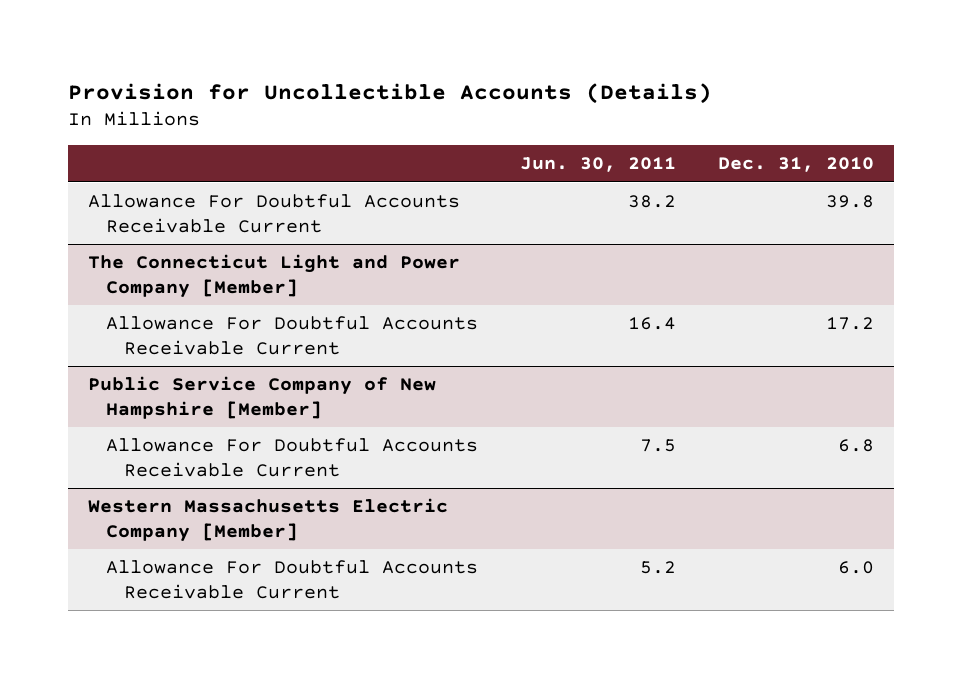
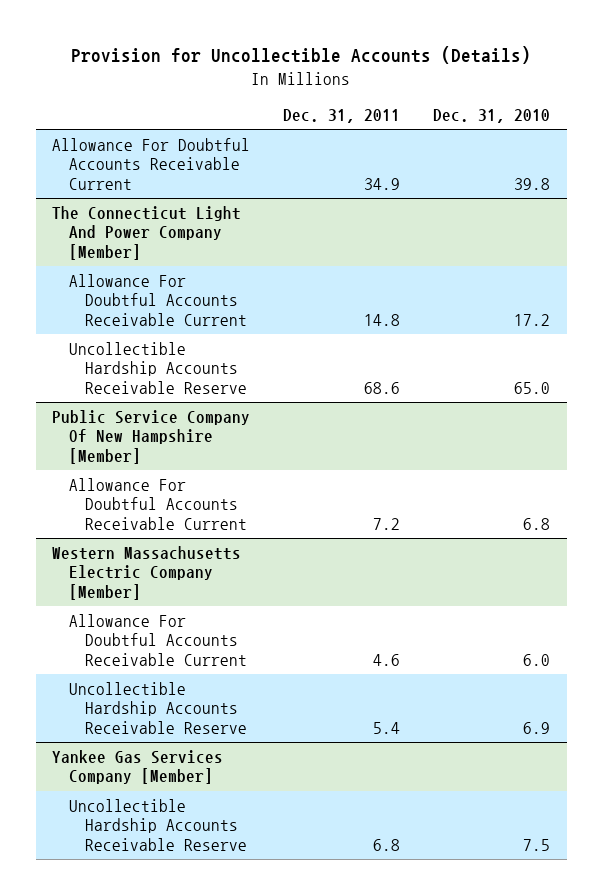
- | Jun. 30, 2011 | Dec. 31, 2010
+ | Dec. 31, 2011 | Dec. 31, 2010
- The Connecticut Light and Power Company [Member]
+ The Connecticut Light And Power Company [Member]
- Public Service Company of New Hampshire [Member]
+ Uncollectible Hardship Accounts Receivable Reserve | 68.6 | 65.0
+ Public Service Company Of New Hampshire [Member]
@ Western Massachusetts Electric Company [Member]
+ Uncollectible Hardship Accounts Receivable Reserve | 5.4 | 6.9
+ Yankee Gas Services Company [Member]
+ Uncollectible Hardship Accounts Receivable Reserve | 6.8 | 7.5

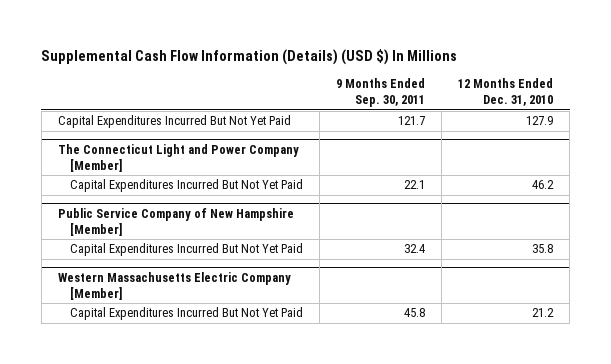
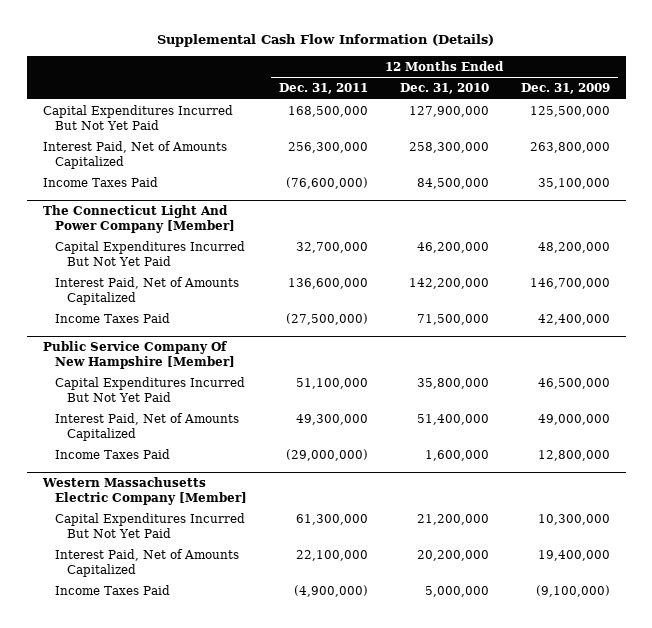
- Supplemental Cash Flow Information (Details) (USD $) In Millions
+ Supplemental Cash Flow Information (Details)
- | 9 Months Ended Sep. 30, 2011 | 12 Months Ended Dec. 31, 2010
+ | 12 Months Ended Dec. 31, 2011 | 12 Months Ended Dec. 31, 2010 | 12 Months Ended Dec. 31, 2009
- Capital Expenditures Incurred But Not Yet Paid | 121.7 | 127.9
- The Connecticut Light and Power Company [Member]
- Capital Expenditures Incurred But Not Yet Paid | 22.1 | 46.2
- Public Service Company of New Hampshire [Member]
- Capital Expenditures Incurred But Not Yet Paid | 32.4 | 35.8
+ Capital Expenditures Incurred But Not Yet Paid | 168,500,000 | 127,900,000 | 125,500,000
+ Interest Paid, Net of Amounts Capitalized | 256,300,000 | 258,300,000 | 263,800,000
+ Income Taxes Paid | (76,600,000) | 84,500,000 | 35,100,000
+ The Connecticut Light And Power Company [Member]
+ Capital Expenditures Incurred But Not Yet Paid | 32,700,000 | 46,200,000 | 48,200,000
+ Interest Paid, Net of Amounts Capitalized | 136,600,000 | 142,200,000 | 146,700,000
+ Income Taxes Paid | (27,500,000) | 71,500,000 | 42,400,000
+ Public Service Company Of New Hampshire [Member]
+ Capital Expenditures Incurred But Not Yet Paid | 51,100,000 | 35,800,000 | 46,500,000
+ Interest Paid, Net of Amounts Capitalized | 49,300,000 | 51,400,000 | 49,000,000
+ Income Taxes Paid | (29,000,000) | 1,600,000 | 12,800,000
@ Western Massachusetts Electric Company [Member]
- Capital Expenditures Incurred But Not Yet Paid | 45.8 | 21.2
+ Capital Expenditures Incurred But Not Yet Paid | 61,300,000 | 21,200,000 | 10,300,000
+ Interest Paid, Net of Amounts Capitalized | 22,100,000 | 20,200,000 | 19,400,000
+ Income Taxes Paid | (4,900,000) | 5,000,000 | (9,100,000)

